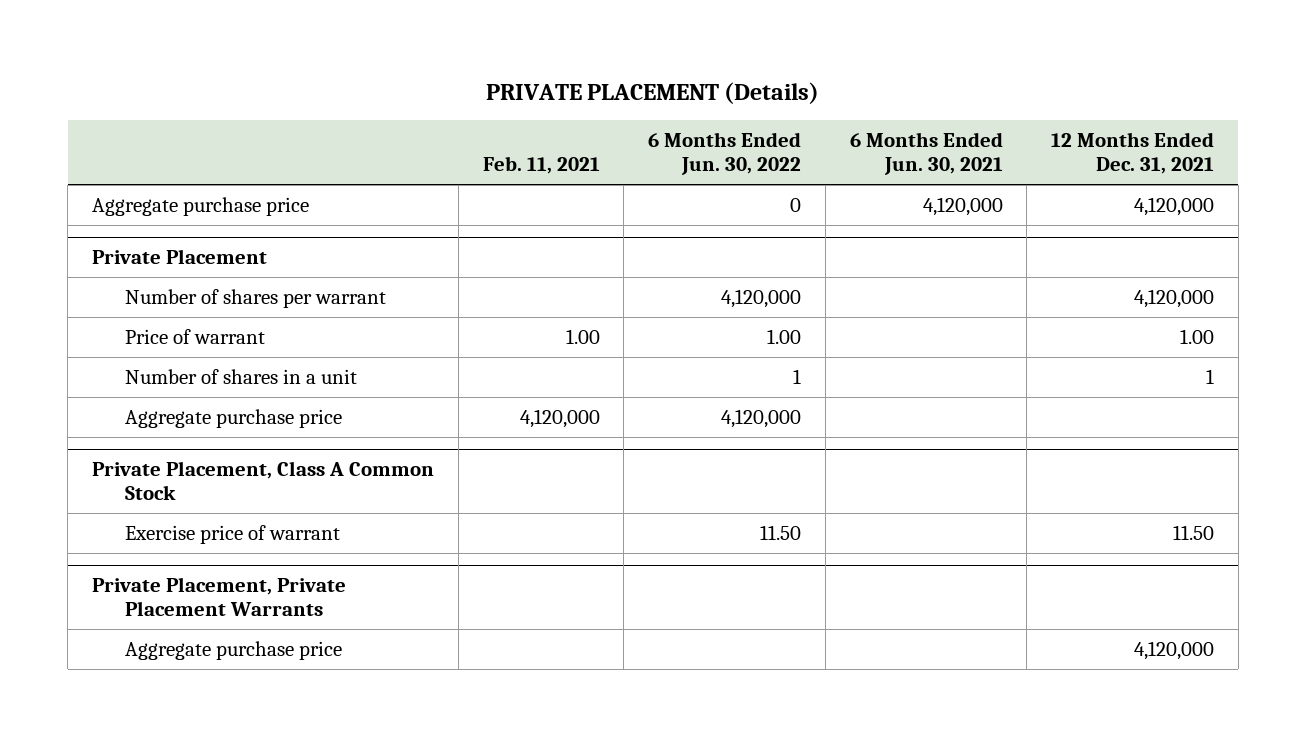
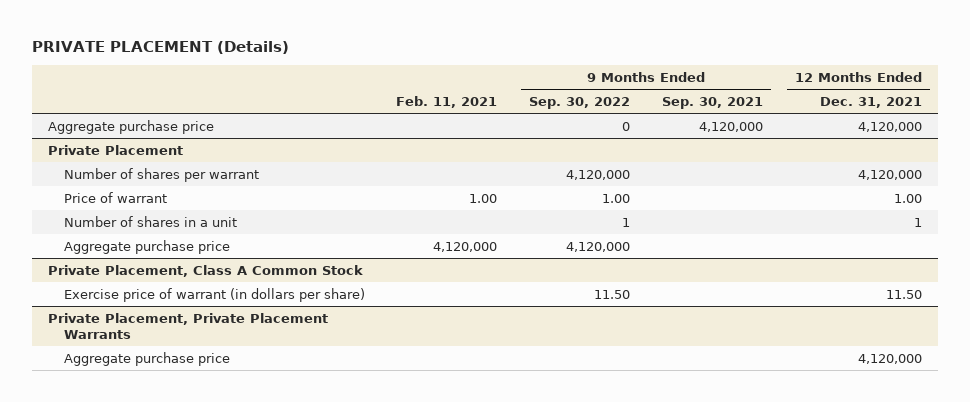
- | Feb. 11, 2021 | 6 Months Ended Jun. 30, 2022 | 6 Months Ended Jun. 30, 2021 | 12 Months Ended Dec. 31, 2021
+ | Feb. 11, 2021 | 9 Months Ended Sep. 30, 2022 | 9 Months Ended Sep. 30, 2021 | 12 Months Ended Dec. 31, 2021
@ Private Placement, Class A Common Stock
- Exercise price of warrant | | 11.50 | | 11.50
+ Exercise price of warrant (in dollars per share) | | 11.50 | | 11.50

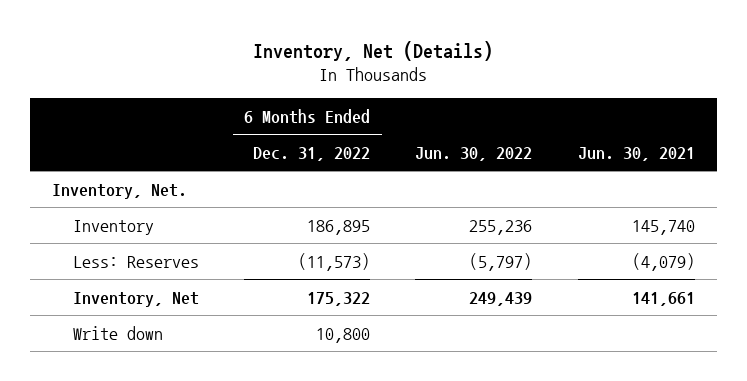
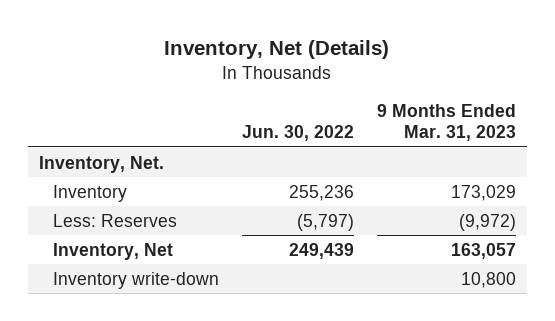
- | 6 Months Ended Dec. 31, 2022 | Jun. 30, 2022 | Jun. 30, 2021
+ | Jun. 30, 2022 | 9 Months Ended Mar. 31, 2023
- Write down | 10,800 | |
+ Inventory write-down | | 10,800

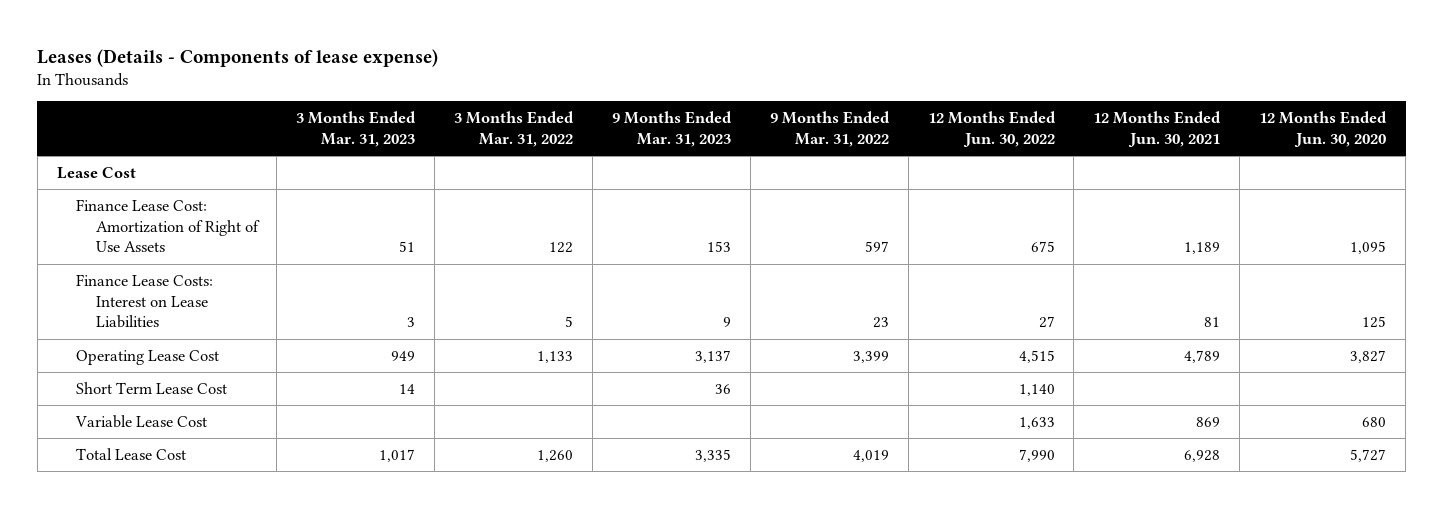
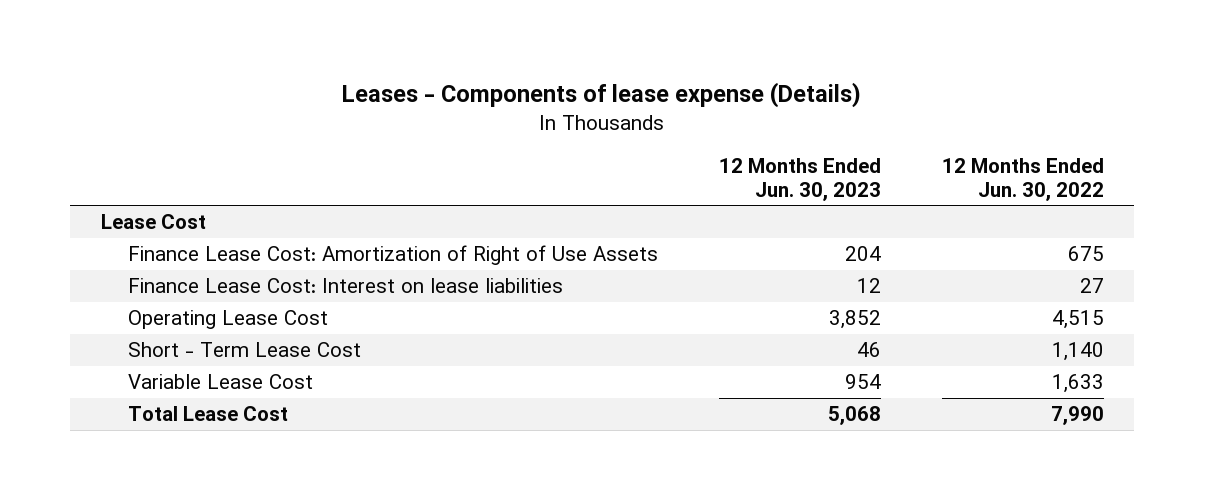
- Leases (Details - Components of lease expense)
+ Leases - Components of lease expense (Details)
- | 3 Months Ended Mar. 31, 2023 | 3 Months Ended Mar. 31, 2022 | 9 Months Ended Mar. 31, 2023 | 9 Months Ended Mar. 31, 2022 | 12 Months Ended Jun. 30, 2022 | 12 Months Ended Jun. 30, 2021 | 12 Months Ended Jun. 30, 2020
+ | 12 Months Ended Jun. 30, 2023 | 12 Months Ended Jun. 30, 2022
- Finance Lease Costs: Interest on Lease Liabilities | 3 | 5 | 9 | 23 | 27 | 81 | 125
+ Finance Lease Cost: Interest on lease liabilities | 12 | 27
- Short Term Lease Cost | 14 | | 36 | | 1,140 | |
+ Short - Term Lease Cost | 46 | 1,140

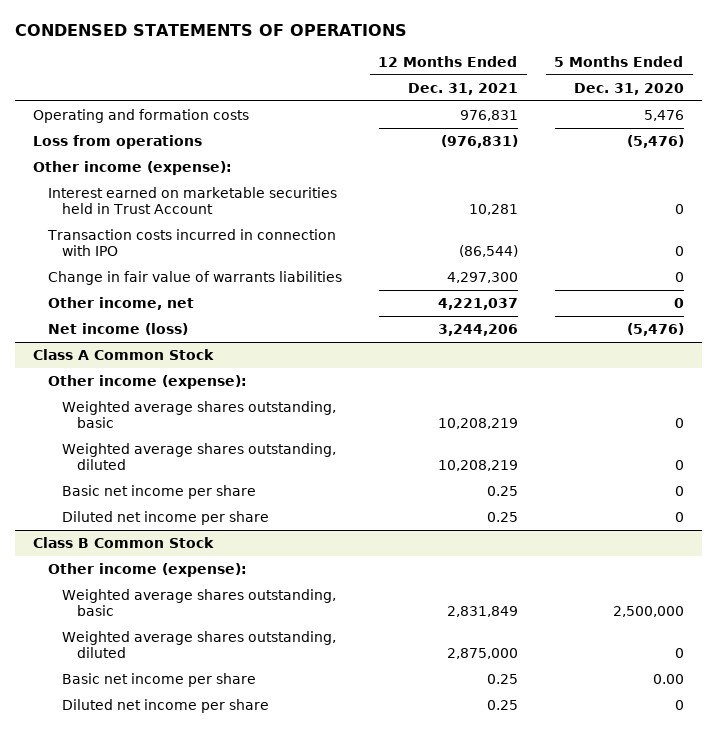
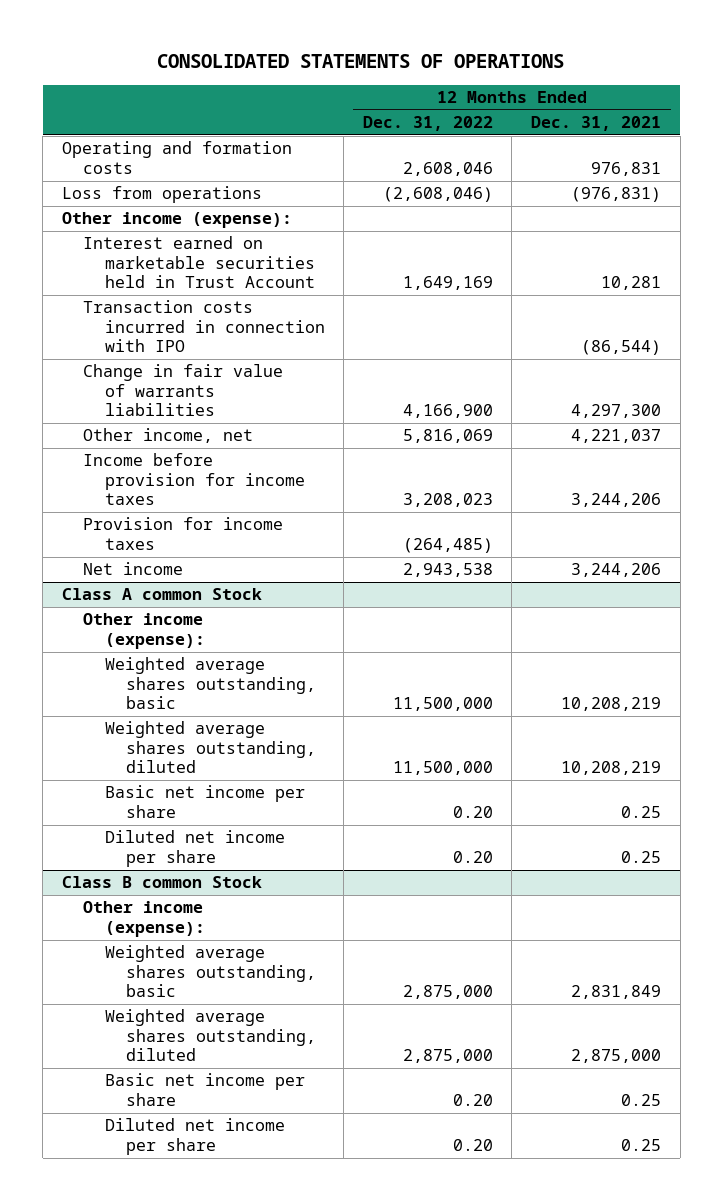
- CONDENSED STATEMENTS OF OPERATIONS
+ CONSOLIDATED STATEMENTS OF OPERATIONS
- | 12 Months Ended Dec. 31, 2021 | 5 Months Ended Dec. 31, 2020
+ | 12 Months Ended Dec. 31, 2022 | 12 Months Ended Dec. 31, 2021
- Net income (loss) | 3,244,206 | (5,476)
- Class A Common Stock
+ Income before provision for income taxes | 3,208,023 | 3,244,206
+ Provision for income taxes | (264,485) |
+ Net income | 2,943,538 | 3,244,206
+ Class A common Stock
- Class B Common Stock
+ Class B common Stock

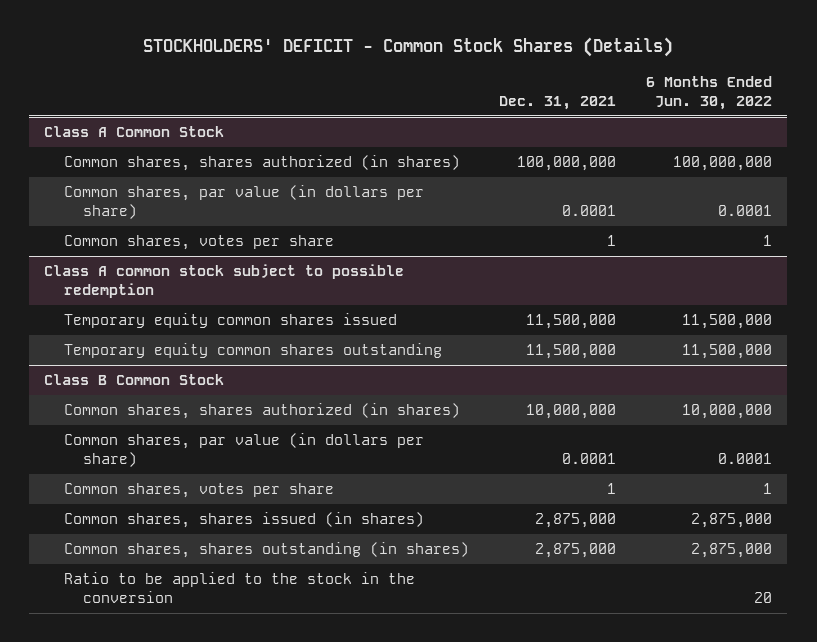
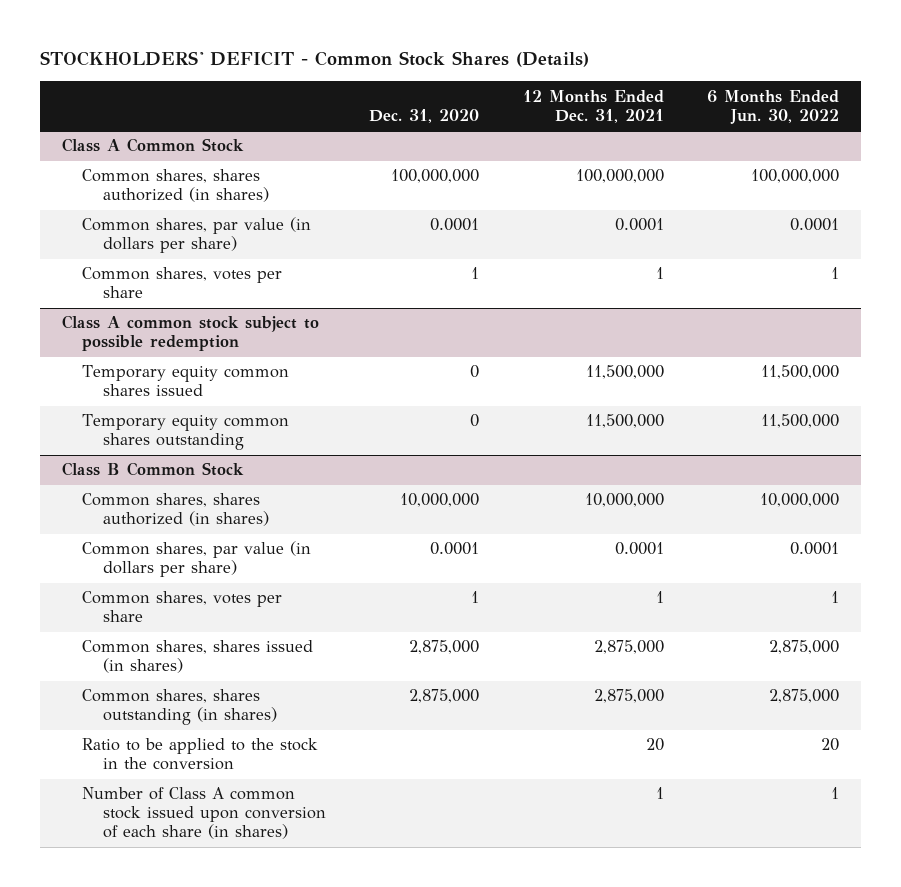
- | Dec. 31, 2021 | 6 Months Ended Jun. 30, 2022
+ | Dec. 31, 2020 | 12 Months Ended Dec. 31, 2021 | 6 Months Ended Jun. 30, 2022
@ Class B Common Stock
+ Number of Class A common stock issued upon conversion of each share (in shares) | | 1 | 1

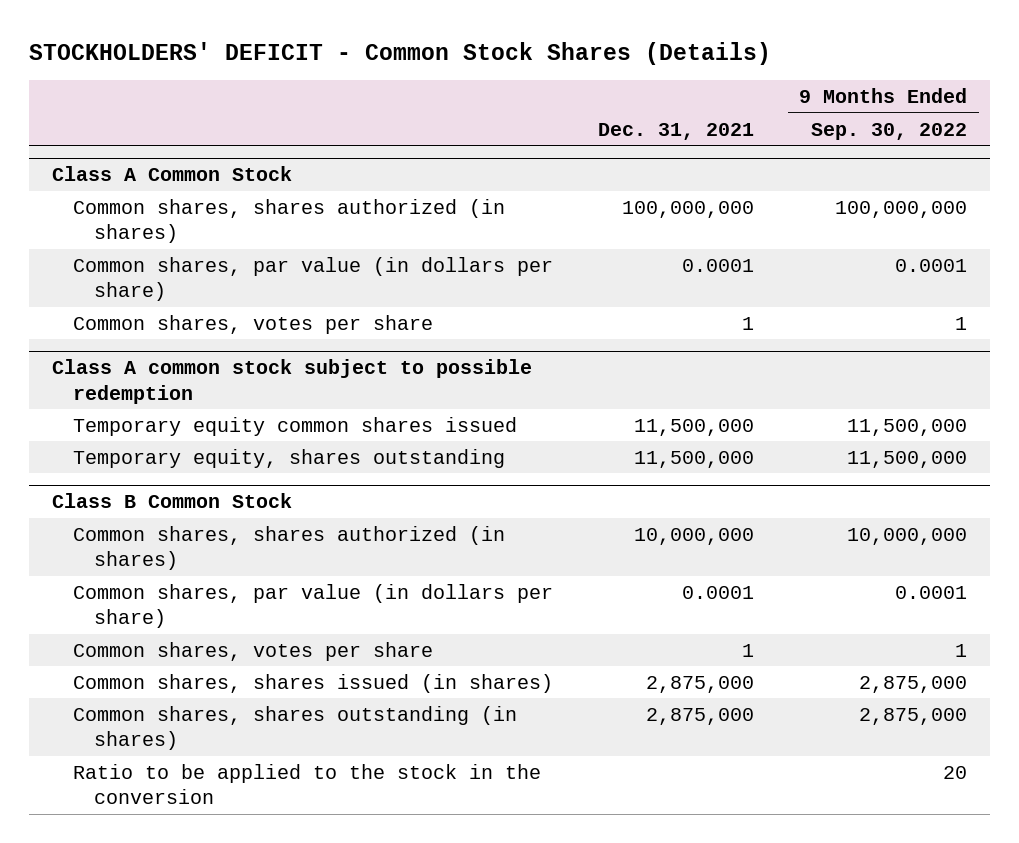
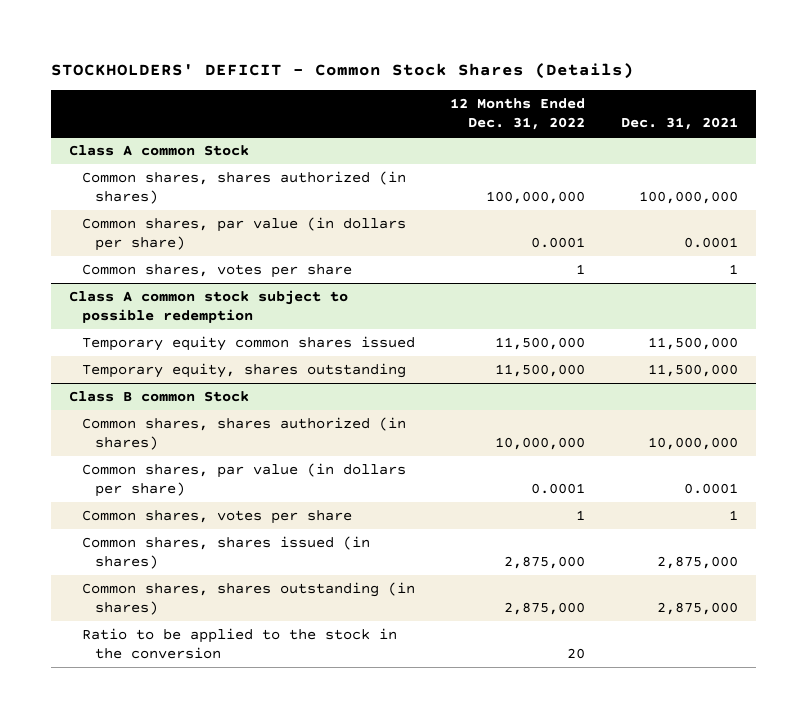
- | Dec. 31, 2021 | 9 Months Ended Sep. 30, 2022
+ | 12 Months Ended Dec. 31, 2022 | Dec. 31, 2021
- Class A Common Stock
+ Class A common Stock
- Class B Common Stock
+ Class B common Stock

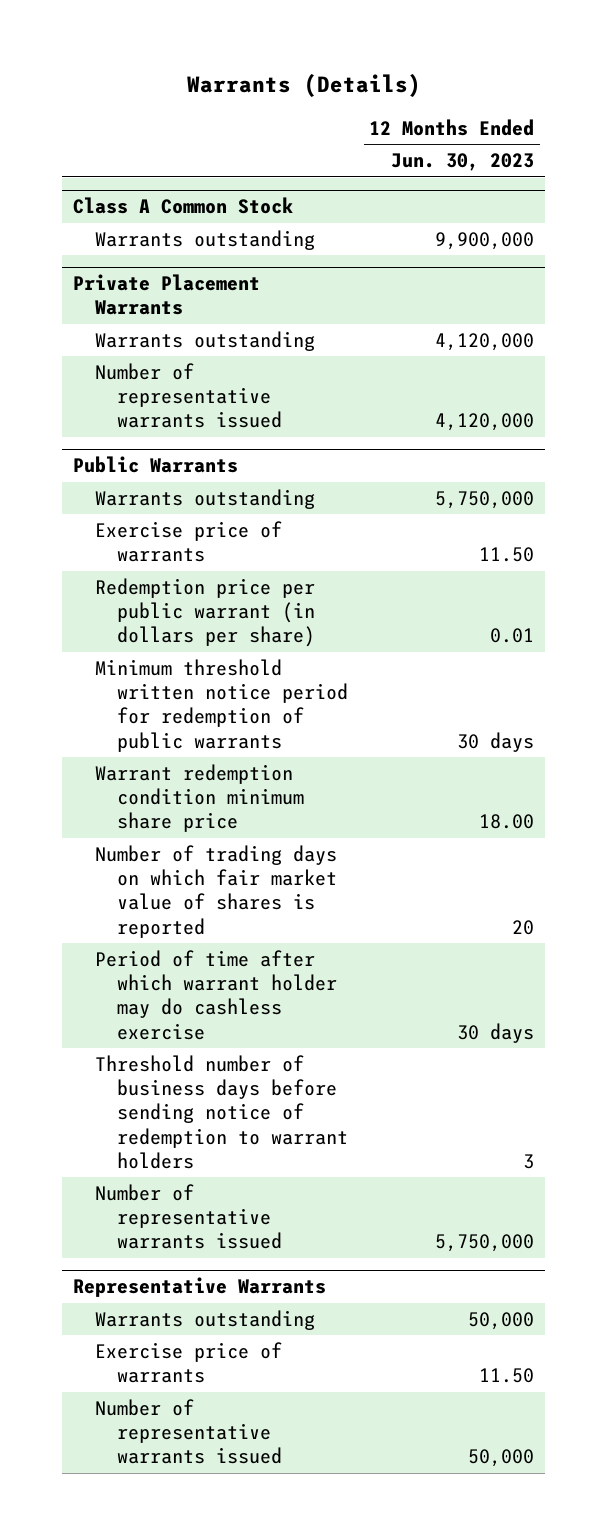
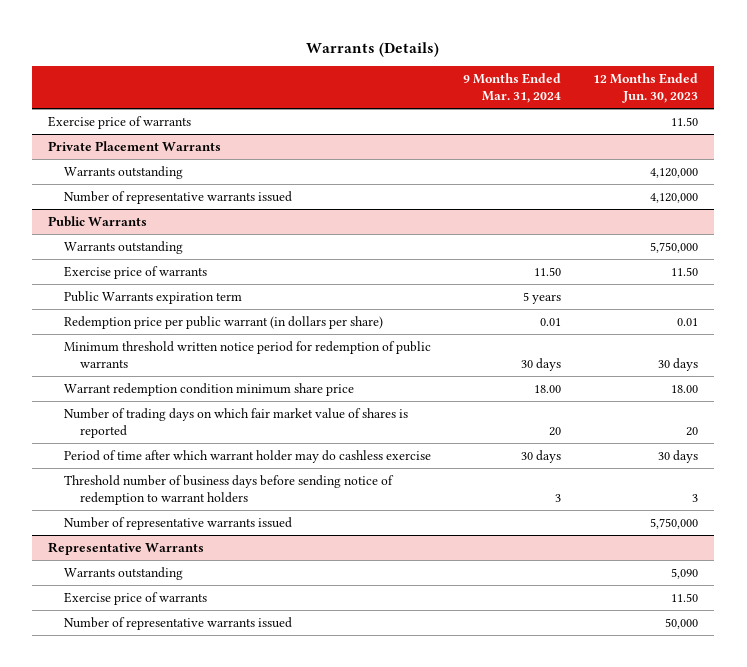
- | 12 Months Ended Jun. 30, 2023
+ | 9 Months Ended Mar. 31, 2024 | 12 Months Ended Jun. 30, 2023
- Class A Common Stock
- Warrants outstanding | 9,900,000
+ Exercise price of warrants | | 11.50
@ Public Warrants
+ Public Warrants expiration term | 5 years |
@ Representative Warrants
- Warrants outstanding | 50,000
+ Warrants outstanding | | 5,090

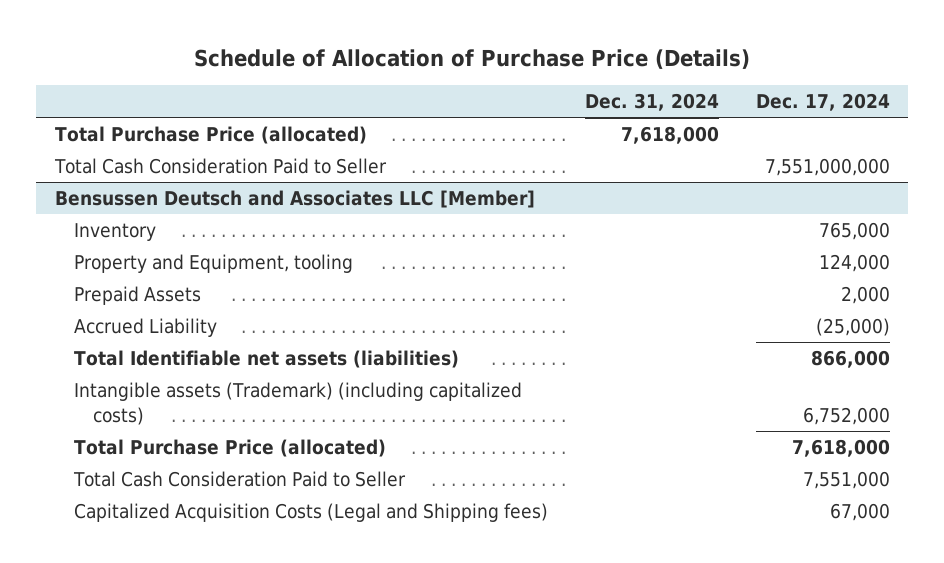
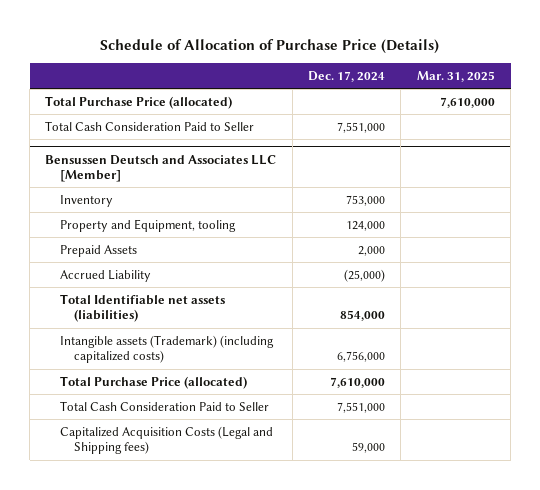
- | Dec. 31, 2024 | Dec. 17, 2024
+ | Dec. 17, 2024 | Mar. 31, 2025
- Total Cash Consideration Paid to Seller | | 7,551,000,000
+ Total Cash Consideration Paid to Seller | 7,551,000 |
@ Bensussen Deutsch and Associates LLC [Member]
- Inventory | | 765,000
+ Inventory | 753,000 |
- Total Identifiable net assets (liabilities) | | 866,000
- Intangible assets (Trademark) (including capitalized costs) | | 6,752,000
- Total Purchase Price (allocated) | | 7,618,000
+ Total Identifiable net assets (liabilities) | 854,000 |
+ Intangible assets (Trademark) (including capitalized costs) | 6,756,000 |
+ Total Purchase Price (allocated) | 7,610,000 |
- Capitalized Acquisition Costs (Legal and Shipping fees) | | 67,000
+ Capitalized Acquisition Costs (Legal and Shipping fees) | 59,000 |

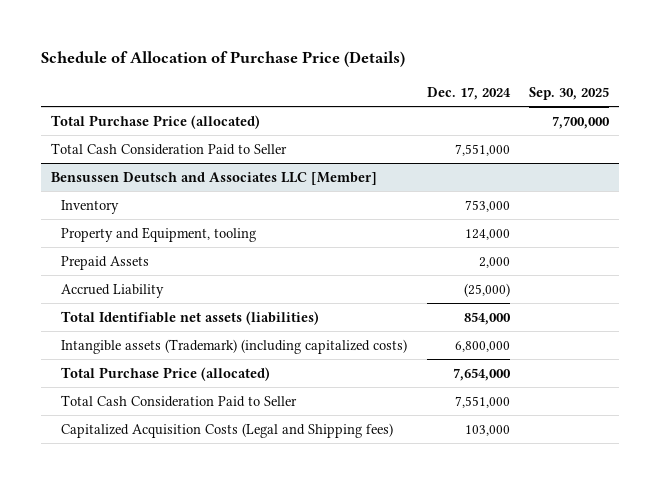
- | Dec. 17, 2024 | Mar. 31, 2025
+ | Dec. 17, 2024 | Sep. 30, 2025
@ Bensussen Deutsch and Associates LLC [Member]
- Intangible assets (Trademark) (including capitalized costs) | 6,756,000 |
- Total Purchase Price (allocated) | 7,610,000 |
+ Intangible assets (Trademark) (including capitalized costs) | 6,800,000 |
+ Total Purchase Price (allocated) | 7,654,000 |
- Capitalized Acquisition Costs (Legal and Shipping fees) | 59,000 |
+ Capitalized Acquisition Costs (Legal and Shipping fees) | 103,000 |

